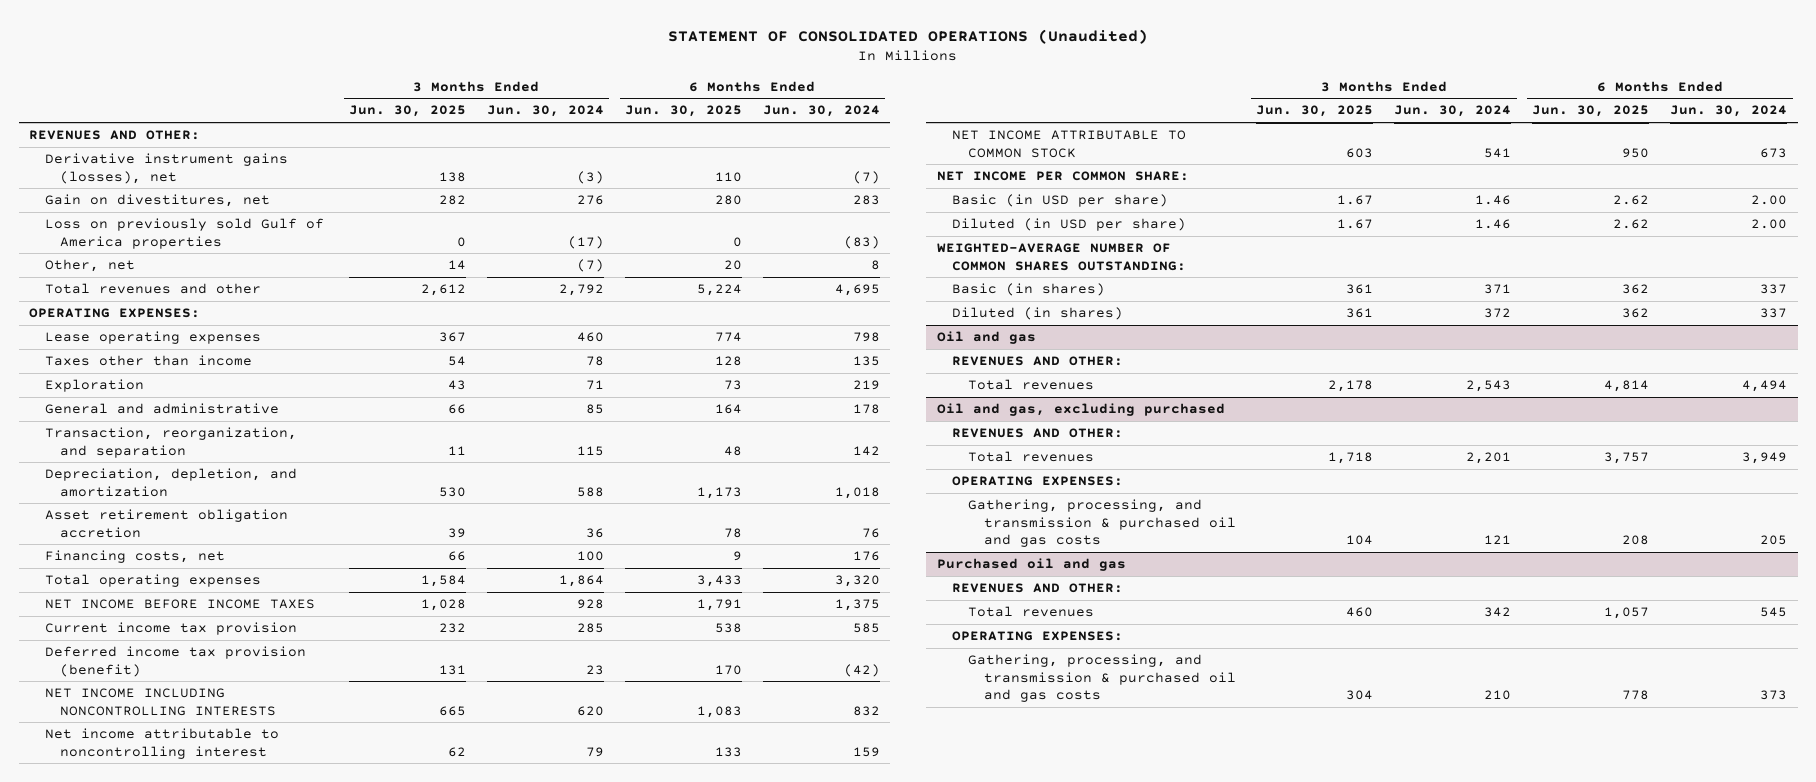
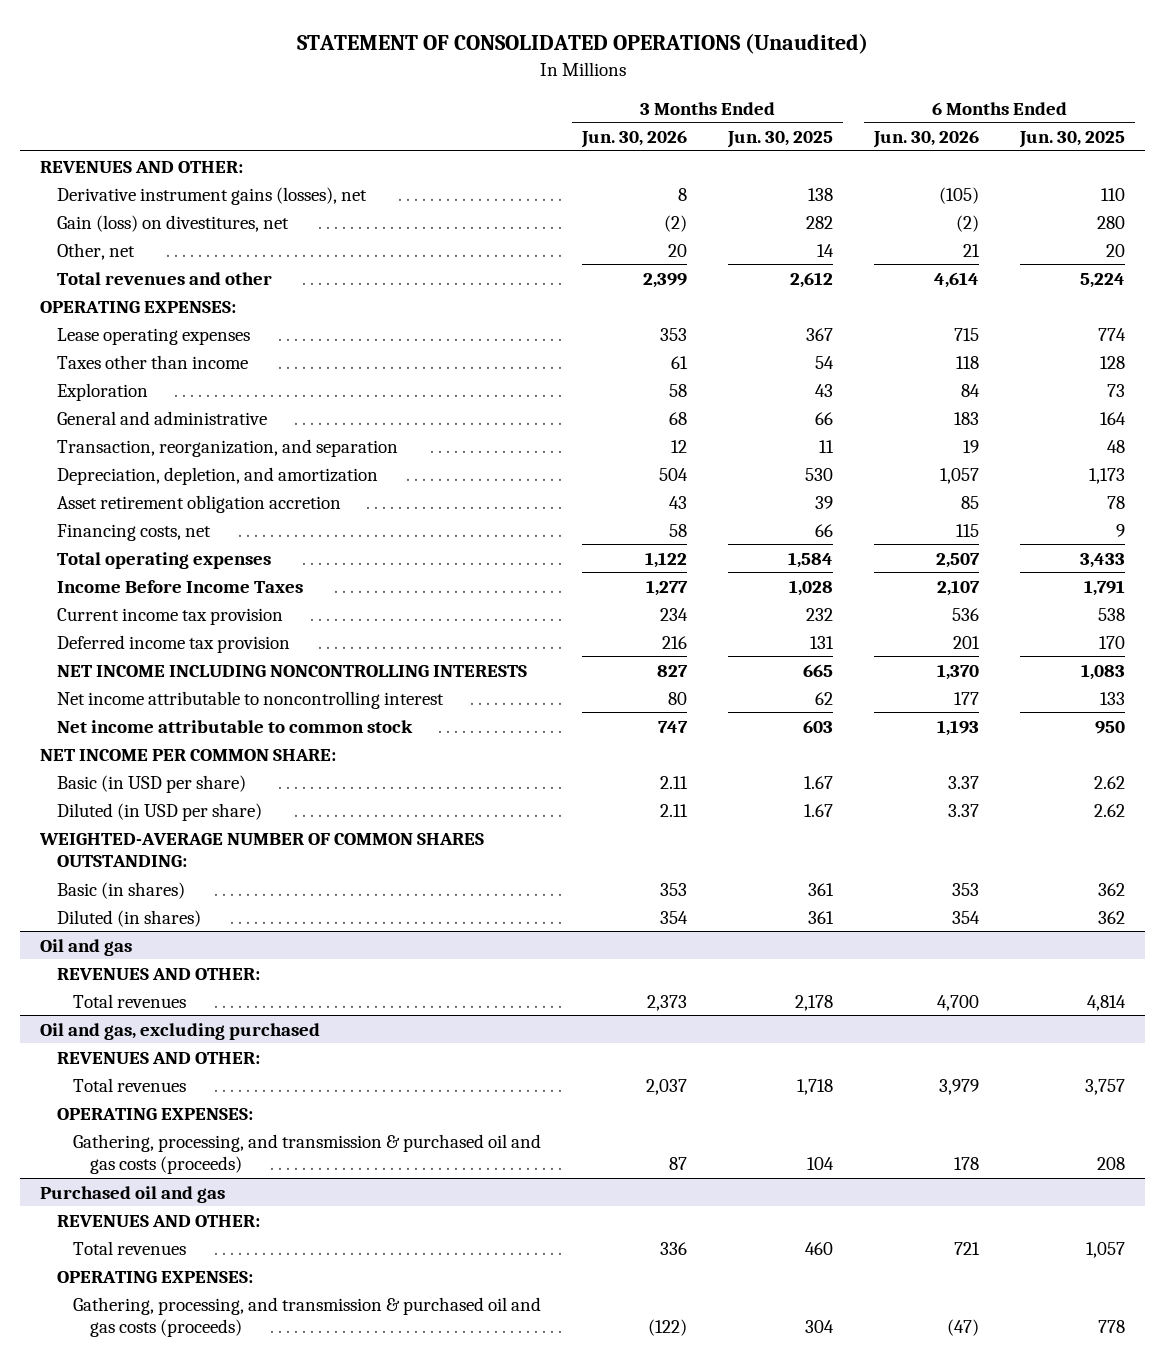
- | 3 Months Ended Jun. 30, 2025 | 3 Months Ended Jun. 30, 2024 | 6 Months Ended Jun. 30, 2025 | 6 Months Ended Jun. 30, 2024
+ | 3 Months Ended Jun. 30, 2026 | 3 Months Ended Jun. 30, 2025 | 6 Months Ended Jun. 30, 2026 | 6 Months Ended Jun. 30, 2025
- Gain on divestitures, net | 282 | 276 | 280 | 283
- Loss on previously sold Gulf of America properties | 0 | (17) | 0 | (83)
+ Gain (loss) on divestitures, net | (2) | 282 | (2) | 280
- NET INCOME BEFORE INCOME TAXES | 1,028 | 928 | 1,791 | 1,375
+ Income Before Income Taxes | 1,277 | 1,028 | 2,107 | 1,791
- Deferred income tax provision (benefit) | 131 | 23 | 170 | (42)
+ Deferred income tax provision | 216 | 131 | 201 | 170
- NET INCOME ATTRIBUTABLE TO COMMON STOCK | 603 | 541 | 950 | 673
+ Net income attributable to common stock | 747 | 603 | 1,193 | 950
@ Oil and gas, excluding purchased
- Gathering, processing, and transmission & purchased oil and gas costs | 104 | 121 | 208 | 205
+ Gathering, processing, and transmission & purchased oil and gas costs (proceeds) | 87 | 104 | 178 | 208
@ Purchased oil and gas
- Gathering, processing, and transmission & purchased oil and gas costs | 304 | 210 | 778 | 373
+ Gathering, processing, and transmission & purchased oil and gas costs (proceeds) | (122) | 304 | (47) | 778

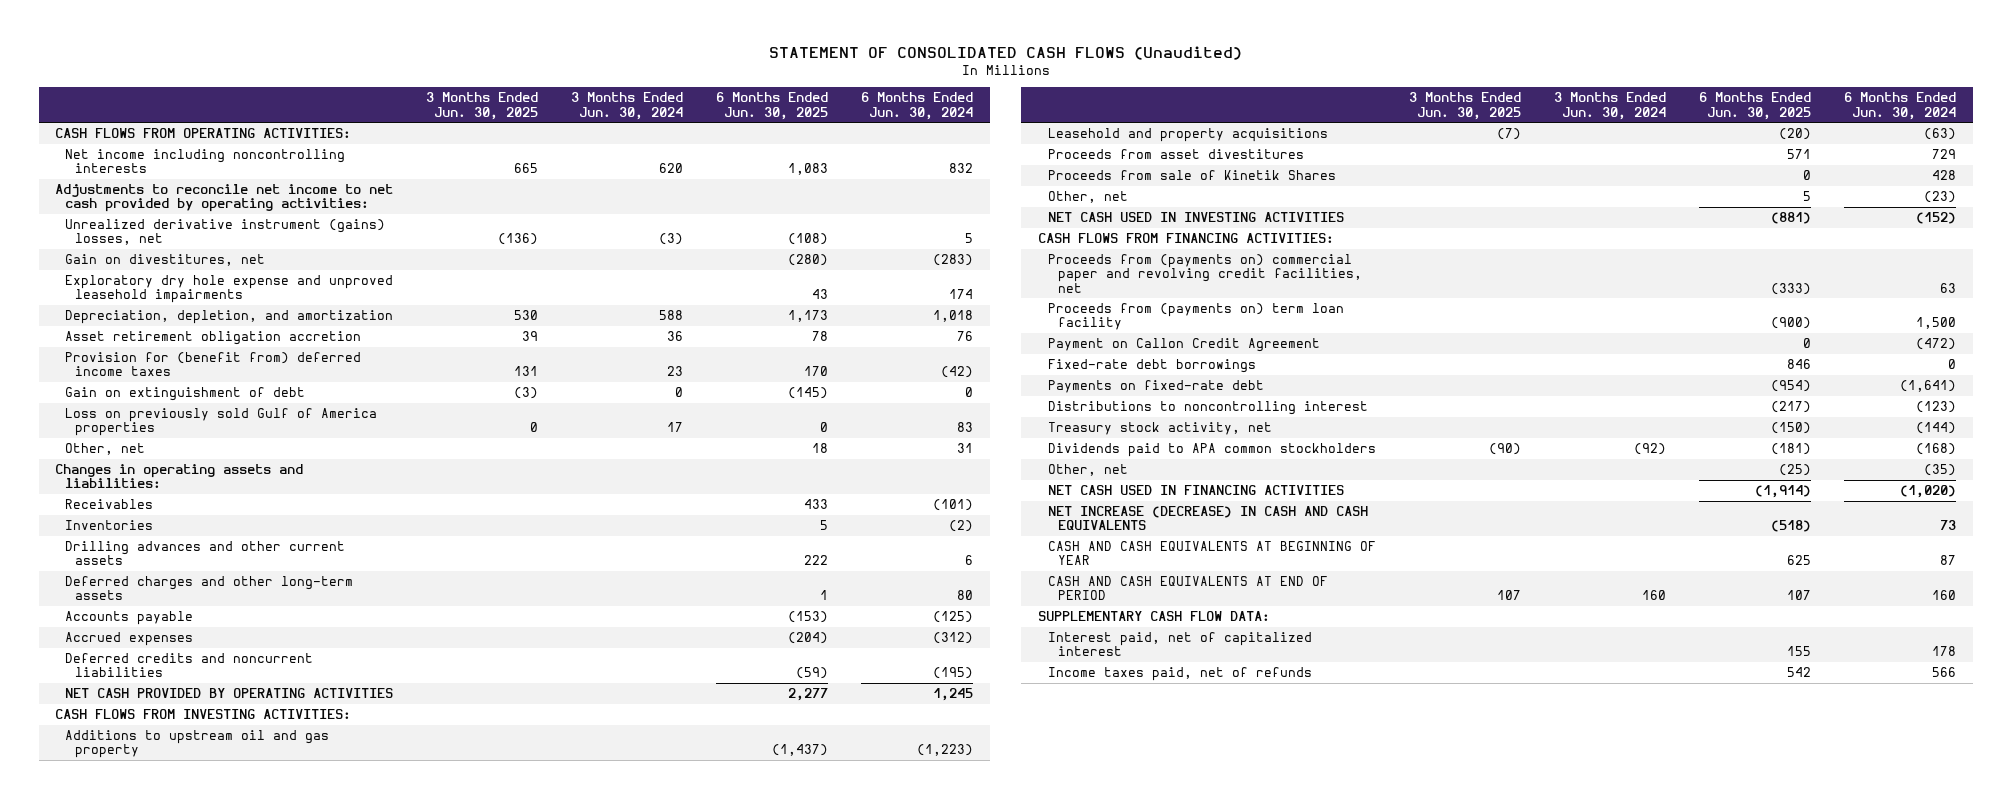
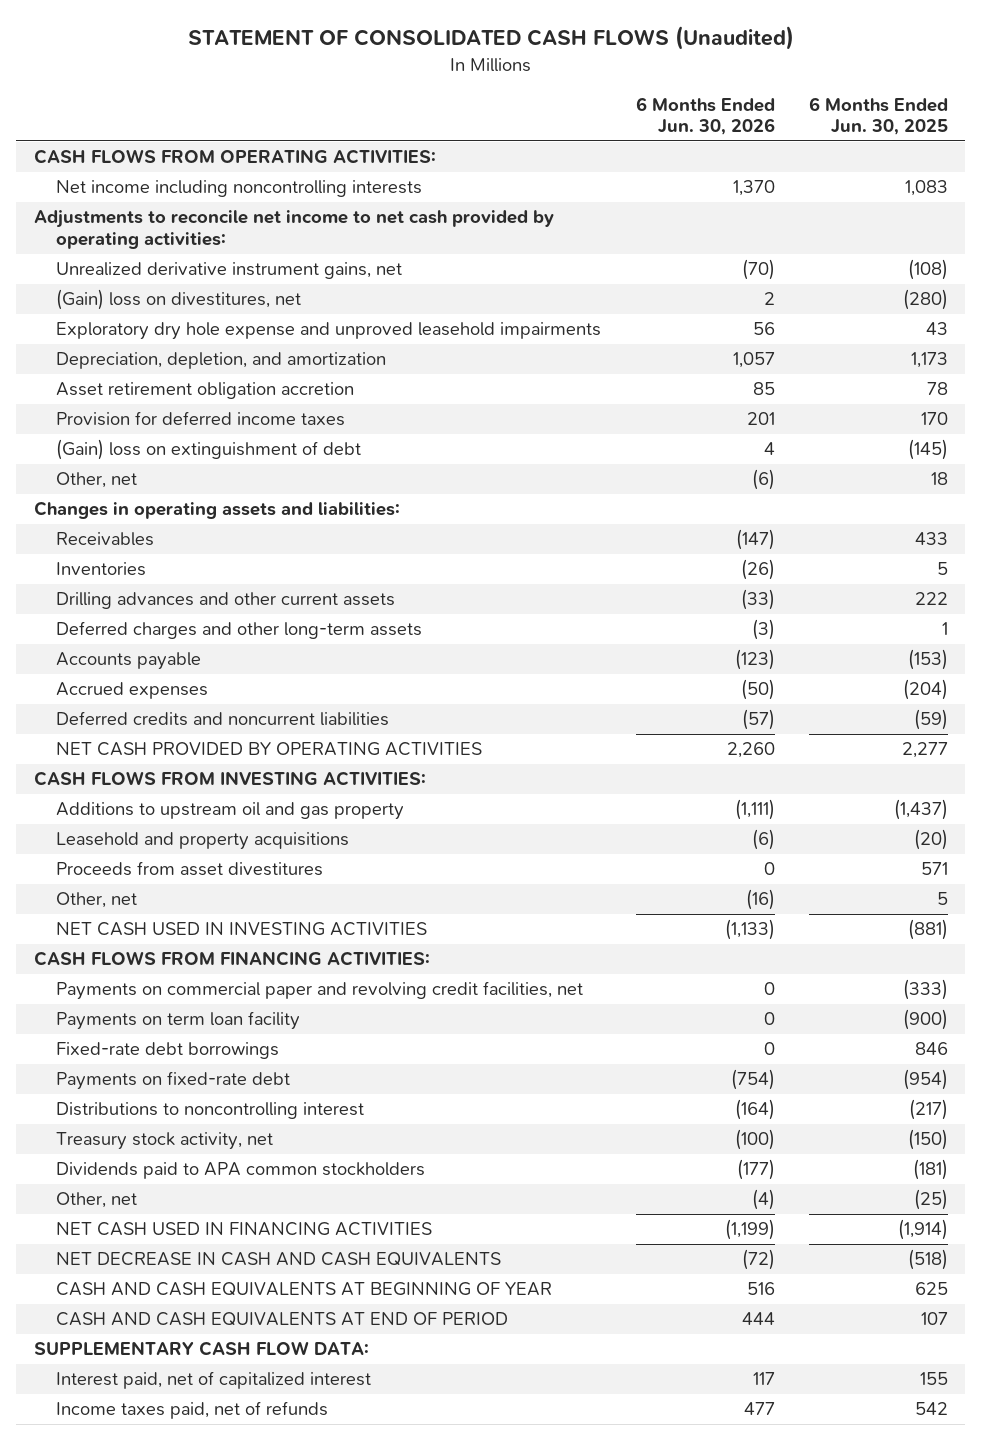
- | 3 Months Ended Jun. 30, 2025 | 3 Months Ended Jun. 30, 2024 | 6 Months Ended Jun. 30, 2025 | 6 Months Ended Jun. 30, 2024
+ | 6 Months Ended Jun. 30, 2026 | 6 Months Ended Jun. 30, 2025
- Unrealized derivative instrument (gains) losses, net | (136) | (3) | (108) | 5
- Gain on divestitures, net | | | (280) | (283)
+ Unrealized derivative instrument gains, net | (70) | (108)
+ (Gain) loss on divestitures, net | 2 | (280)
- Provision for (benefit from) deferred income taxes | 131 | 23 | 170 | (42)
- Gain on extinguishment of debt | (3) | 0 | (145) | 0
- Loss on previously sold Gulf of America properties | 0 | 17 | 0 | 83
+ Provision for deferred income taxes | 201 | 170
+ (Gain) loss on extinguishment of debt | 4 | (145)
- Proceeds from sale of Kinetik Shares | | | 0 | 428
- Proceeds from (payments on) commercial paper and revolving credit facilities, net | | | (333) | 63
- Proceeds from (payments on) term loan facility | | | (900) | 1,500
- Payment on Callon Credit Agreement | | | 0 | (472)
+ Payments on commercial paper and revolving credit facilities, net | 0 | (333)
+ Payments on term loan facility | 0 | (900)
- NET INCREASE (DECREASE) IN CASH AND CASH EQUIVALENTS | | | (518) | 73
+ NET DECREASE IN CASH AND CASH EQUIVALENTS | (72) | (518)

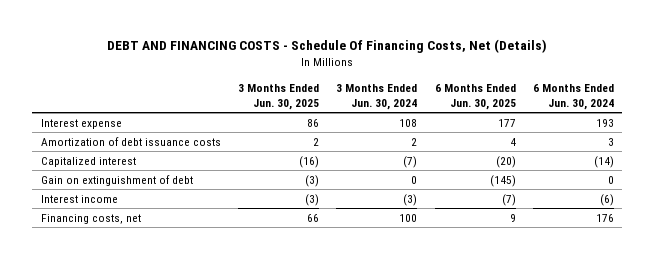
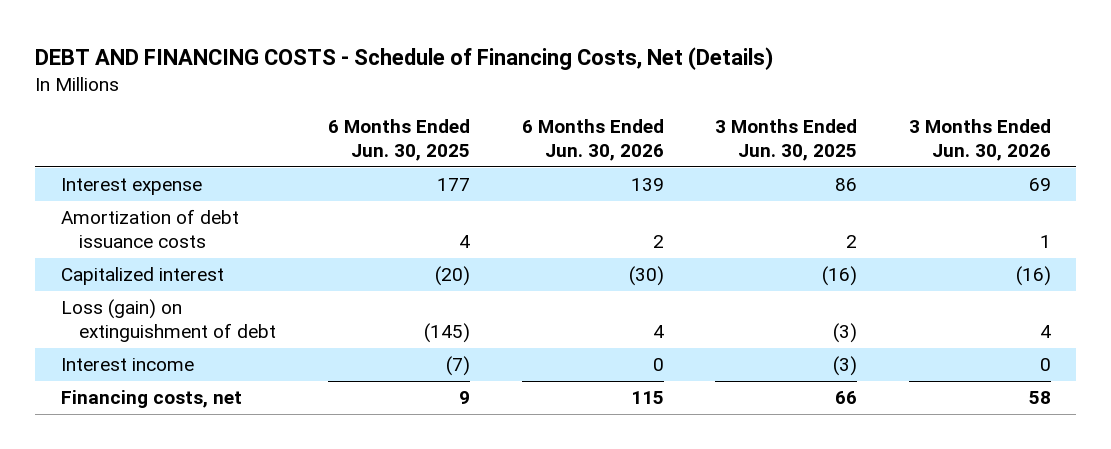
- DEBT AND FINANCING COSTS - Schedule Of Financing Costs, Net (Details)
+ DEBT AND FINANCING COSTS - Schedule of Financing Costs, Net (Details)
- | 3 Months Ended Jun. 30, 2025 | 3 Months Ended Jun. 30, 2024 | 6 Months Ended Jun. 30, 2025 | 6 Months Ended Jun. 30, 2024
+ | 6 Months Ended Jun. 30, 2025 | 6 Months Ended Jun. 30, 2026 | 3 Months Ended Jun. 30, 2025 | 3 Months Ended Jun. 30, 2026
- Gain on extinguishment of debt | (3) | 0 | (145) | 0
+ Loss (gain) on extinguishment of debt | (145) | 4 | (3) | 4

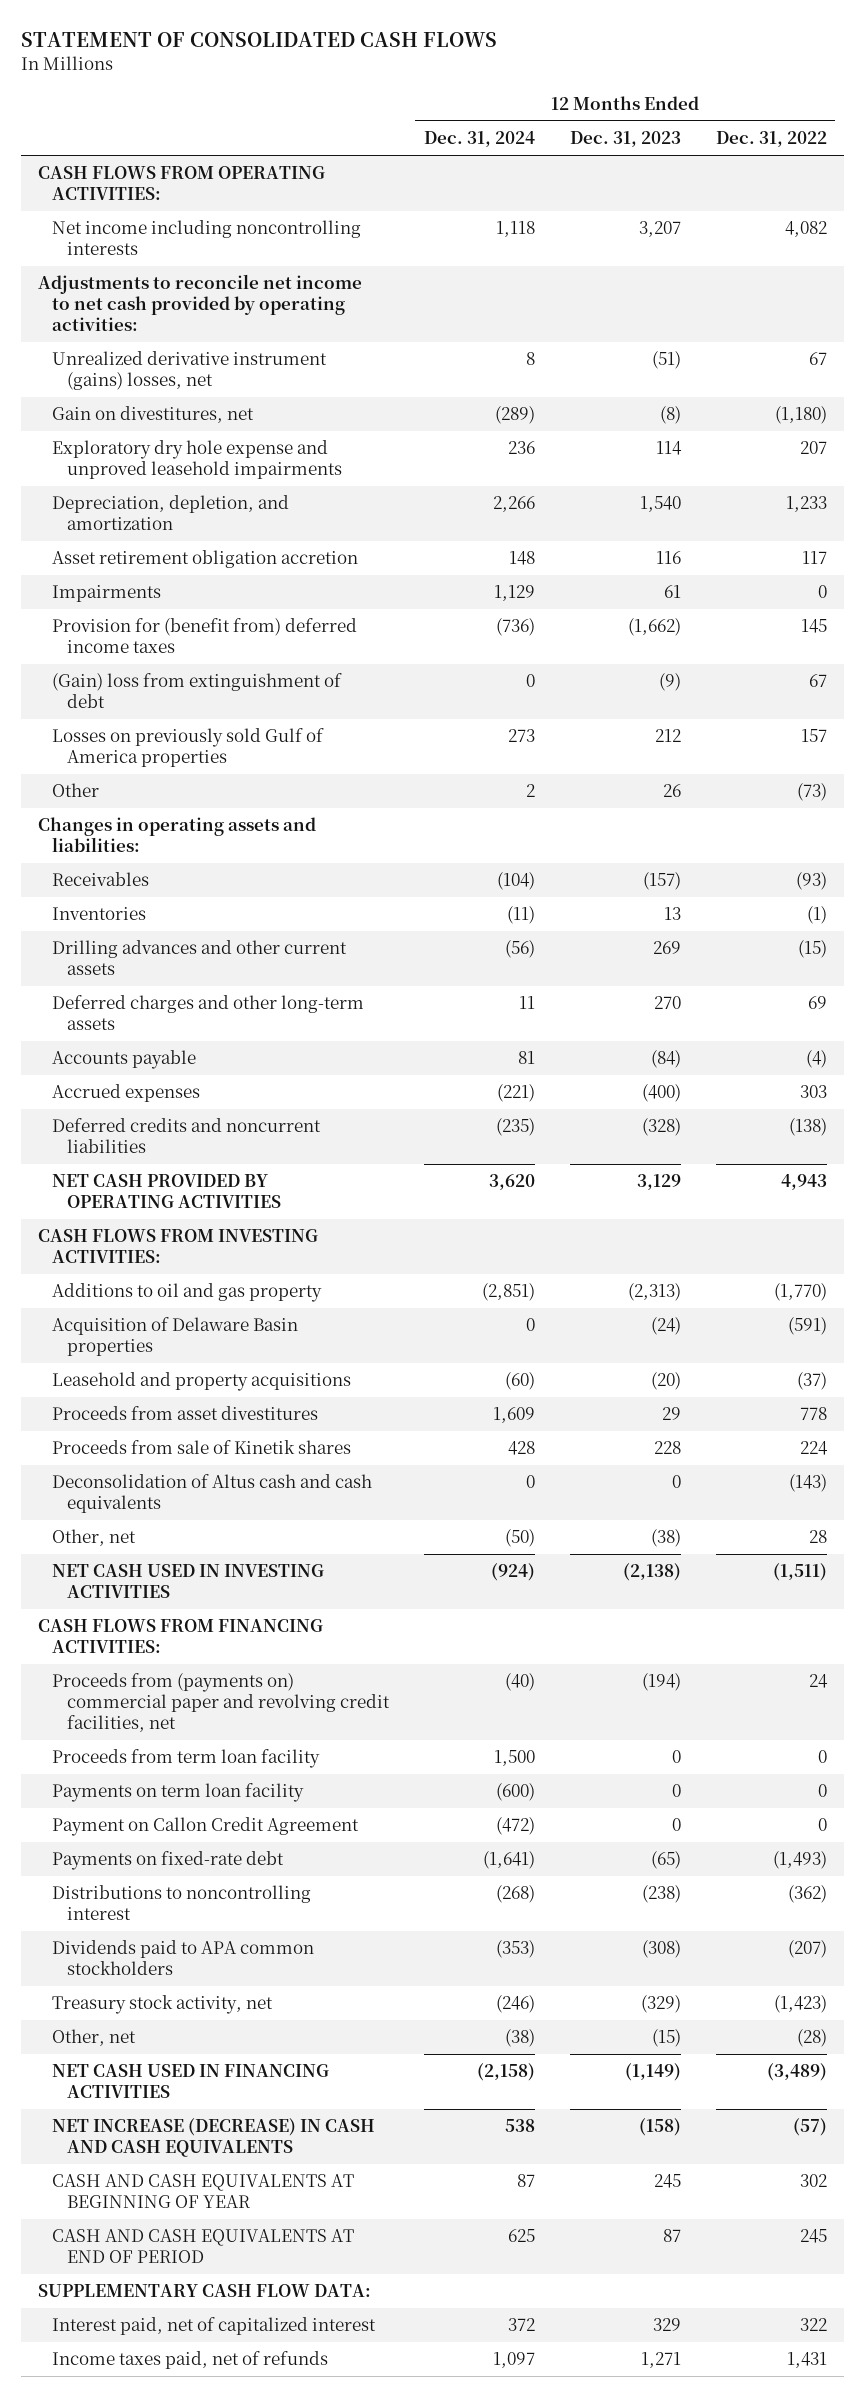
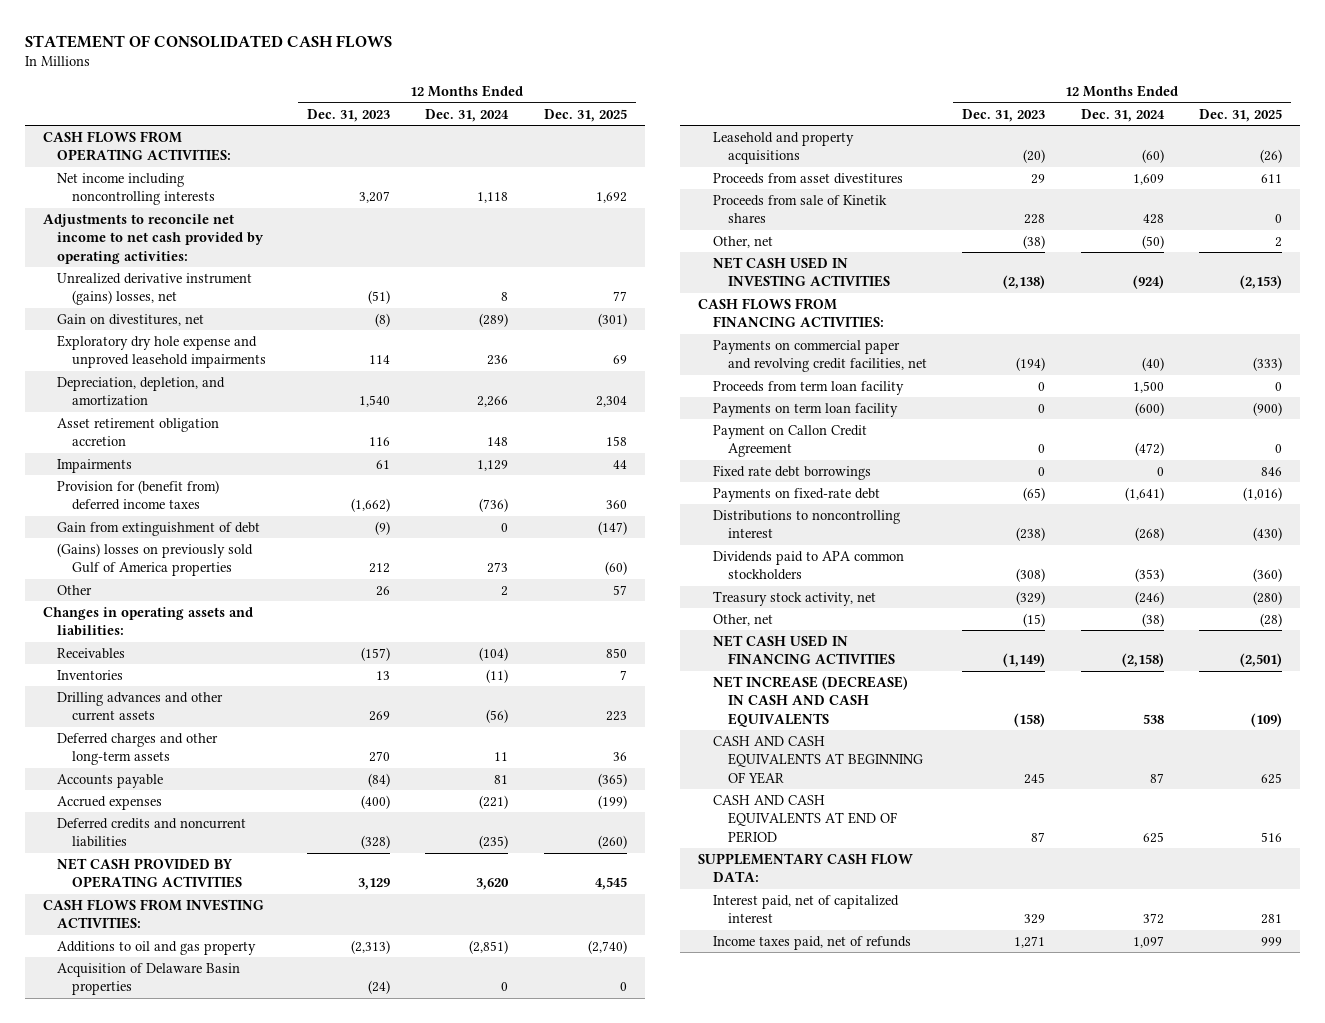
- | 12 Months Ended Dec. 31, 2024 | 12 Months Ended Dec. 31, 2023 | 12 Months Ended Dec. 31, 2022
+ | 12 Months Ended Dec. 31, 2023 | 12 Months Ended Dec. 31, 2024 | 12 Months Ended Dec. 31, 2025
- (Gain) loss from extinguishment of debt | 0 | (9) | 67
- Losses on previously sold Gulf of America properties | 273 | 212 | 157
+ Gain from extinguishment of debt | (9) | 0 | (147)
+ (Gains) losses on previously sold Gulf of America properties | 212 | 273 | (60)
- Deconsolidation of Altus cash and cash equivalents | 0 | 0 | (143)
- Proceeds from (payments on) commercial paper and revolving credit facilities, net | (40) | (194) | 24
+ Payments on commercial paper and revolving credit facilities, net | (194) | (40) | (333)
+ Fixed rate debt borrowings | 0 | 0 | 846

